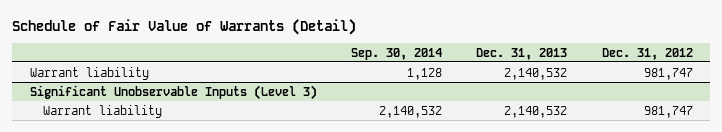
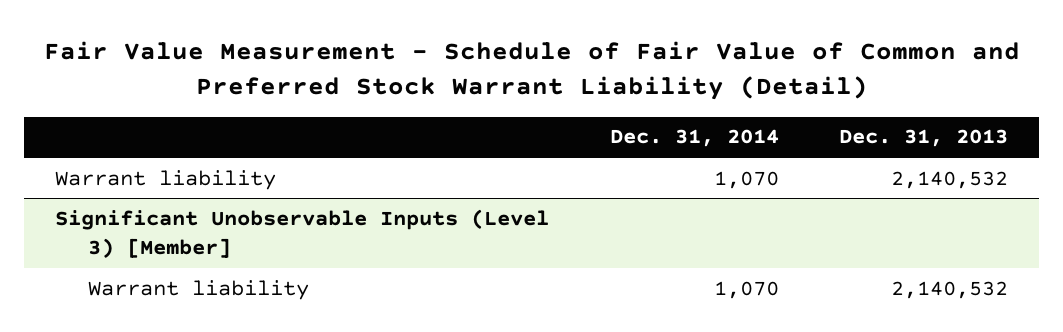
- Schedule of Fair Value of Warrants (Detail)
+ Fair Value Measurement - Schedule of Fair Value of Common and Preferred Stock Warrant Liability (Detail)
- | Sep. 30, 2014 | Dec. 31, 2013 | Dec. 31, 2012
+ | Dec. 31, 2014 | Dec. 31, 2013
- Significant Unobservable Inputs (Level 3)
+ Significant Unobservable Inputs (Level 3) [Member]

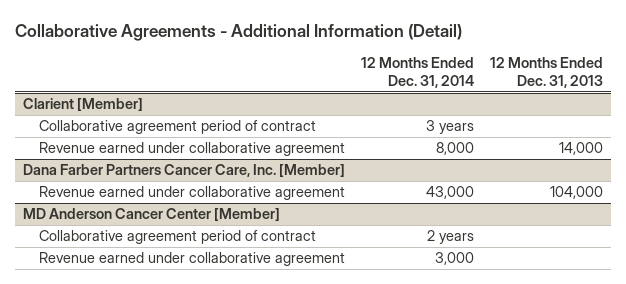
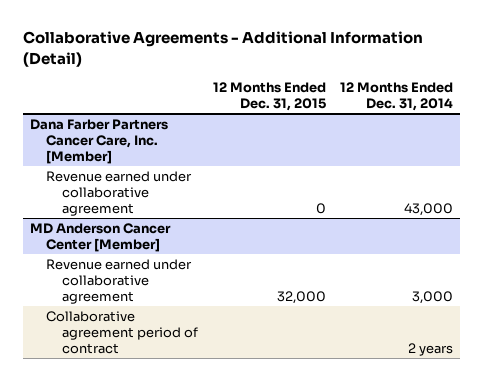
- | 12 Months Ended Dec. 31, 2014 | 12 Months Ended Dec. 31, 2013
+ | 12 Months Ended Dec. 31, 2015 | 12 Months Ended Dec. 31, 2014
- Clarient [Member]
- Collaborative agreement period of contract | 3 years |
- Revenue earned under collaborative agreement | 8,000 | 14,000
@ MD Anderson Cancer Center [Member]
moved down: Collaborative agreement period of contract | | 2 years

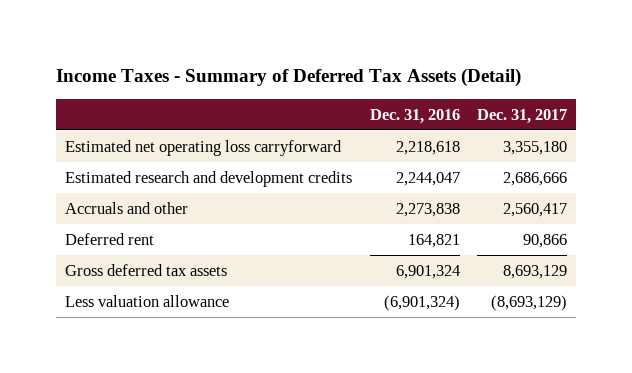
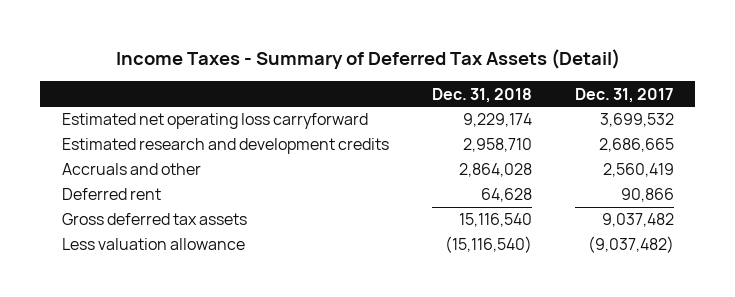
- | Dec. 31, 2016 | Dec. 31, 2017
+ | Dec. 31, 2018 | Dec. 31, 2017
- Estimated net operating loss carryforward | 2,218,618 | 3,355,180
- Estimated research and development credits | 2,244,047 | 2,686,666
- Accruals and other | 2,273,838 | 2,560,417
+ Estimated net operating loss carryforward | 9,229,174 | 3,699,532
+ Estimated research and development credits | 2,958,710 | 2,686,665
+ Accruals and other | 2,864,028 | 2,560,419
- Gross deferred tax assets | 6,901,324 | 8,693,129
- Less valuation allowance | (6,901,324) | (8,693,129)
+ Gross deferred tax assets | 15,116,540 | 9,037,482
+ Less valuation allowance | (15,116,540) | (9,037,482)

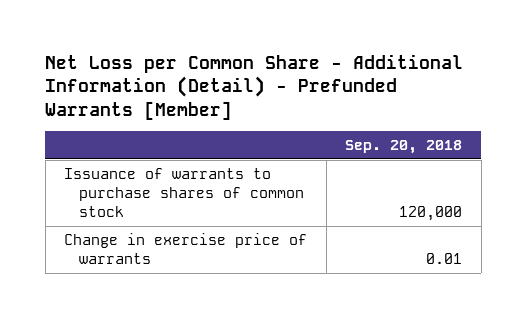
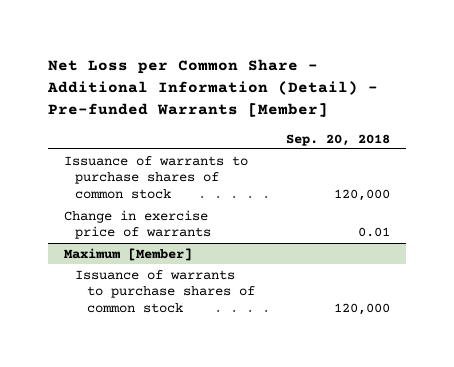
- Net Loss per Common Share - Additional Information (Detail) - Prefunded Warrants [Member]
+ Net Loss per Common Share - Additional Information (Detail) - Pre-funded Warrants [Member]
+ Maximum [Member]
+ Issuance of warrants to purchase shares of common stock | 120,000

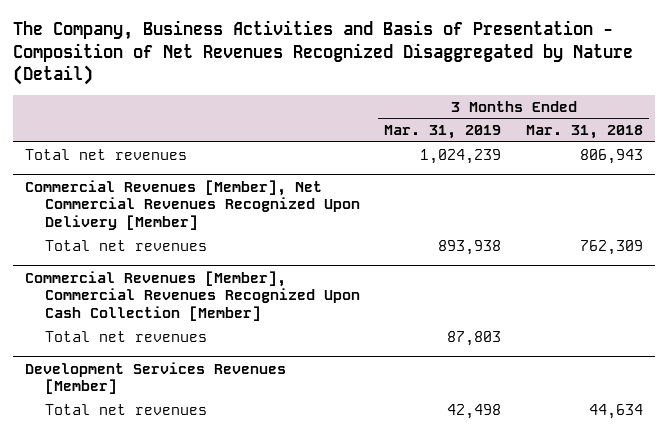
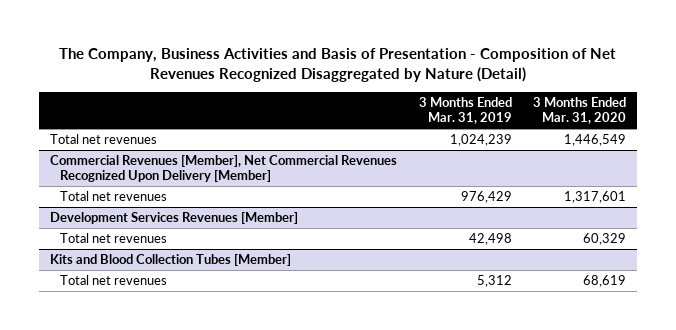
- | 3 Months Ended Mar. 31, 2019 | 3 Months Ended Mar. 31, 2018
+ | 3 Months Ended Mar. 31, 2019 | 3 Months Ended Mar. 31, 2020
@ Commercial Revenues [Member], Net Commercial Revenues Recognized Upon Delivery [Member]
- Total net revenues | 893,938 | 762,309
- Commercial Revenues [Member], Commercial Revenues Recognized Upon Cash Collection [Member]
- Total net revenues | 87,803 |
@ Commercial Revenues [Member], Net Commercial Revenues Recognized Upon Delivery [Member]
+ Total net revenues | 976,429 | 1,317,601
+ Kits and Blood Collection Tubes [Member]
+ Total net revenues | 5,312 | 68,619

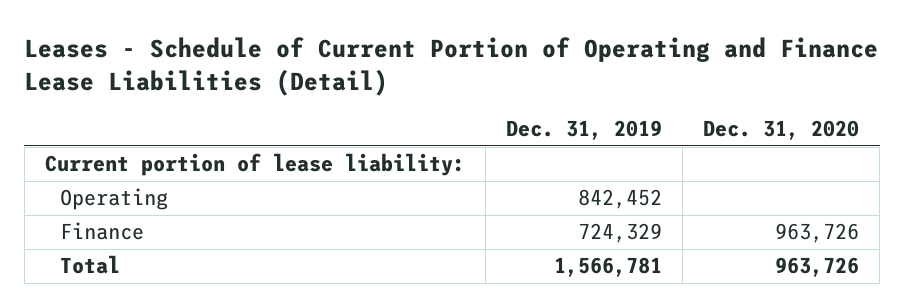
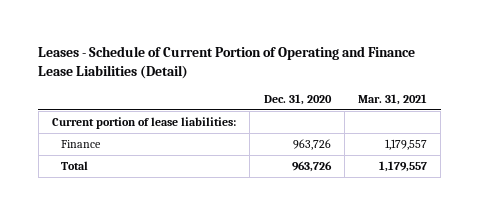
- | Dec. 31, 2019 | Dec. 31, 2020
+ | Dec. 31, 2020 | Mar. 31, 2021
- Current portion of lease liability:
- Operating | 842,452 |
+ Current portion of lease liabilities:

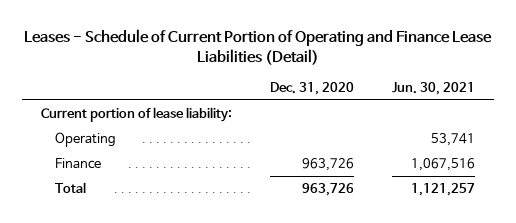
- | Dec. 31, 2020 | Mar. 31, 2021
+ | Dec. 31, 2020 | Jun. 30, 2021
- Current portion of lease liabilities:
+ Current portion of lease liability:
+ Operating | | 53,741

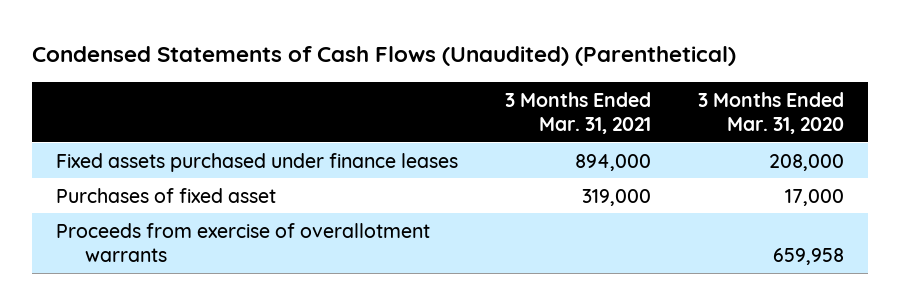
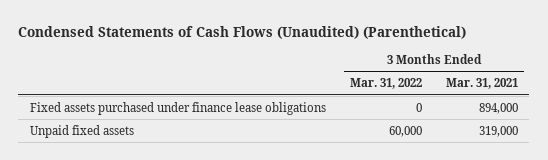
- | 3 Months Ended Mar. 31, 2021 | 3 Months Ended Mar. 31, 2020
+ | 3 Months Ended Mar. 31, 2022 | 3 Months Ended Mar. 31, 2021
- Fixed assets purchased under finance leases | 894,000 | 208,000
- Purchases of fixed asset | 319,000 | 17,000
- Proceeds from exercise of overallotment warrants | | 659,958
+ Fixed assets purchased under finance lease obligations | 0 | 894,000
+ Unpaid fixed assets | 60,000 | 319,000

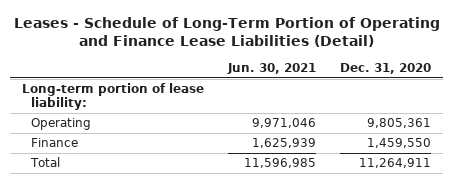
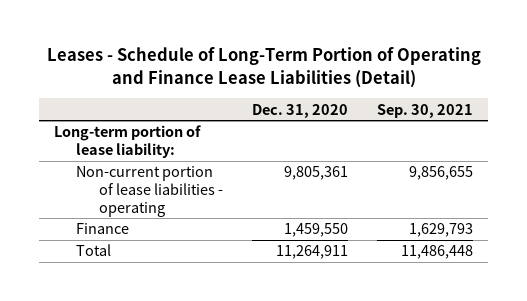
- | Jun. 30, 2021 | Dec. 31, 2020
+ | Dec. 31, 2020 | Sep. 30, 2021
- Operating | 9,971,046 | 9,805,361
+ Non-current portion of lease liabilities - operating | 9,805,361 | 9,856,655

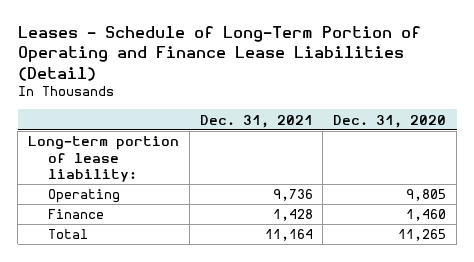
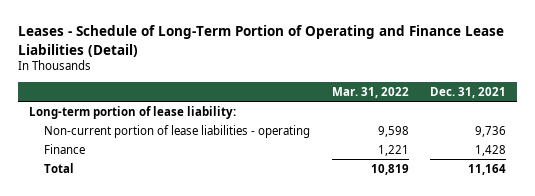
- | Dec. 31, 2021 | Dec. 31, 2020
+ | Mar. 31, 2022 | Dec. 31, 2021
- Operating | 9,736 | 9,805
+ Non-current portion of lease liabilities - operating | 9,598 | 9,736

